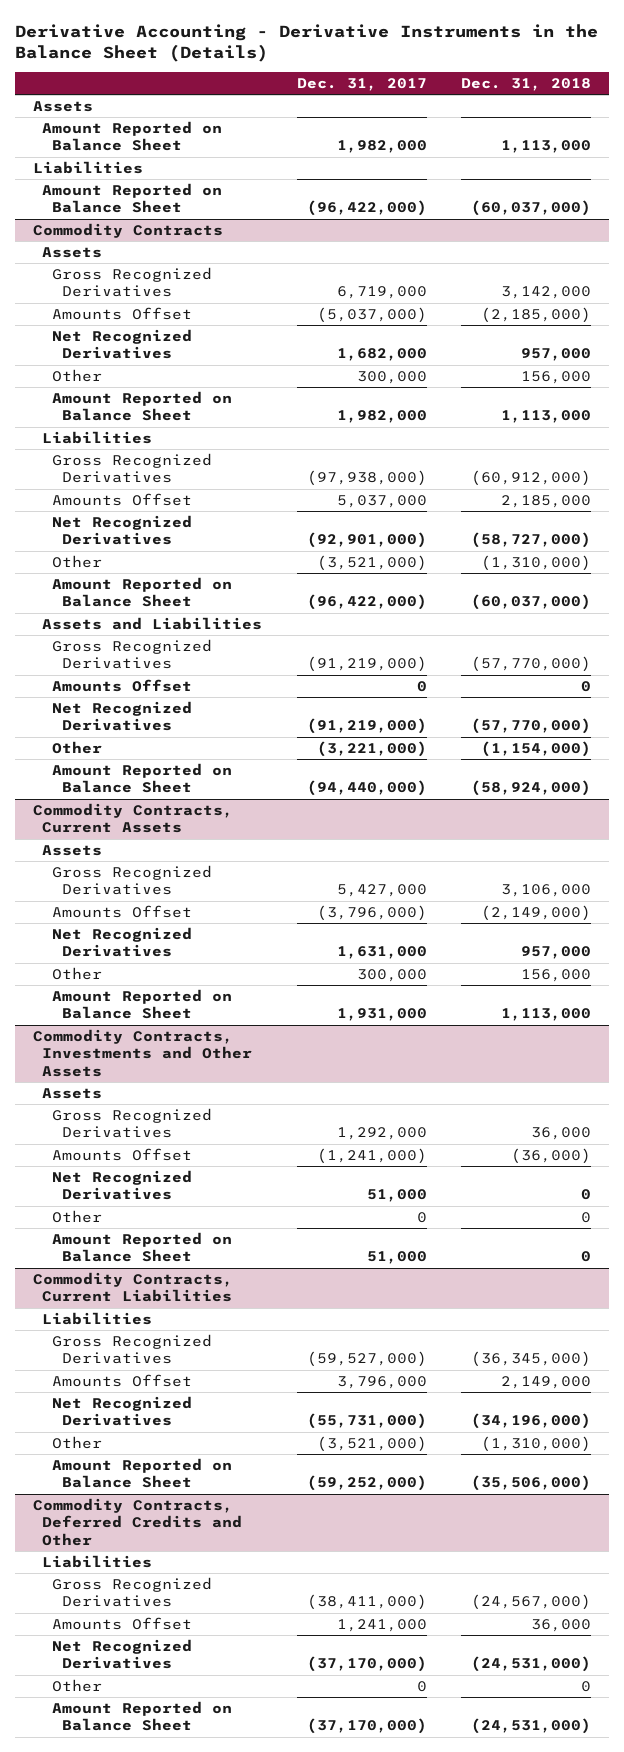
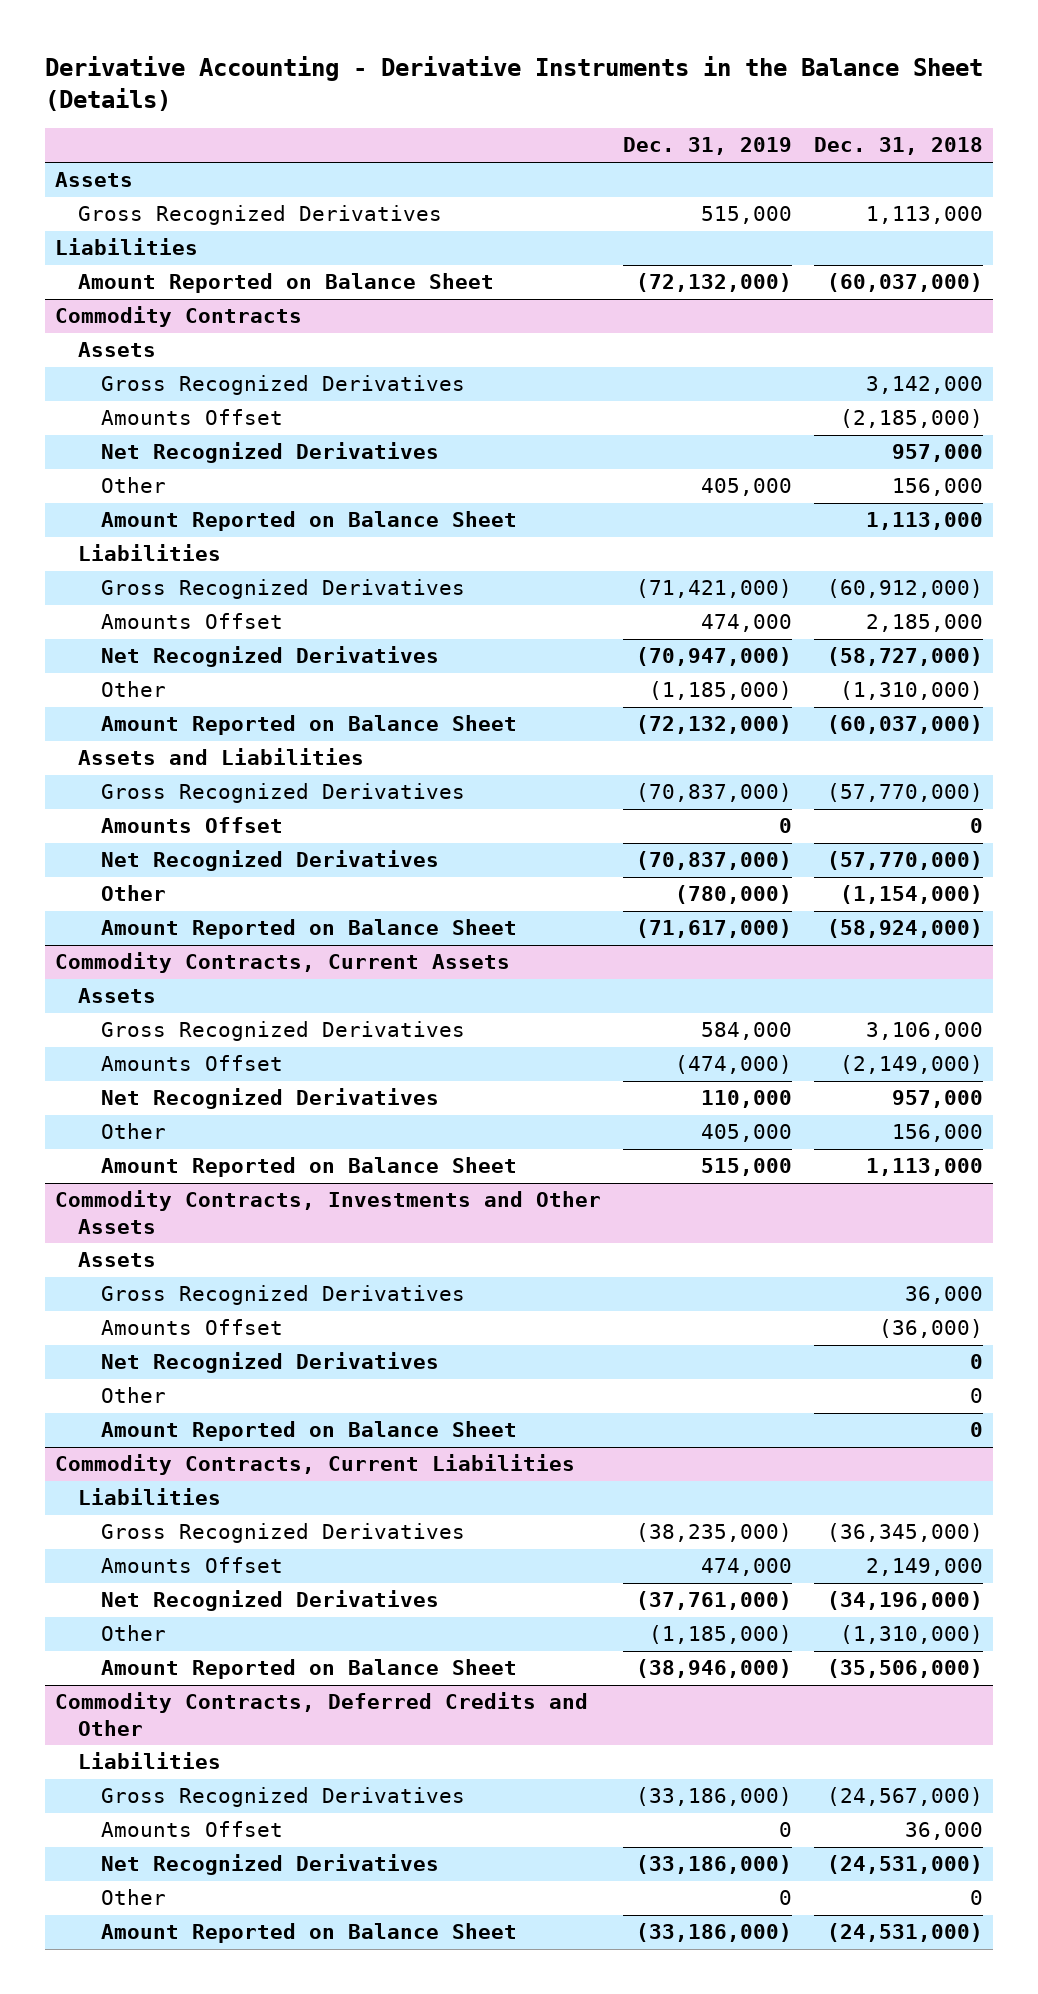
- | Dec. 31, 2017 | Dec. 31, 2018
+ | Dec. 31, 2019 | Dec. 31, 2018
- Amount Reported on Balance Sheet | 1,982,000 | 1,113,000
+ Gross Recognized Derivatives | 515,000 | 1,113,000

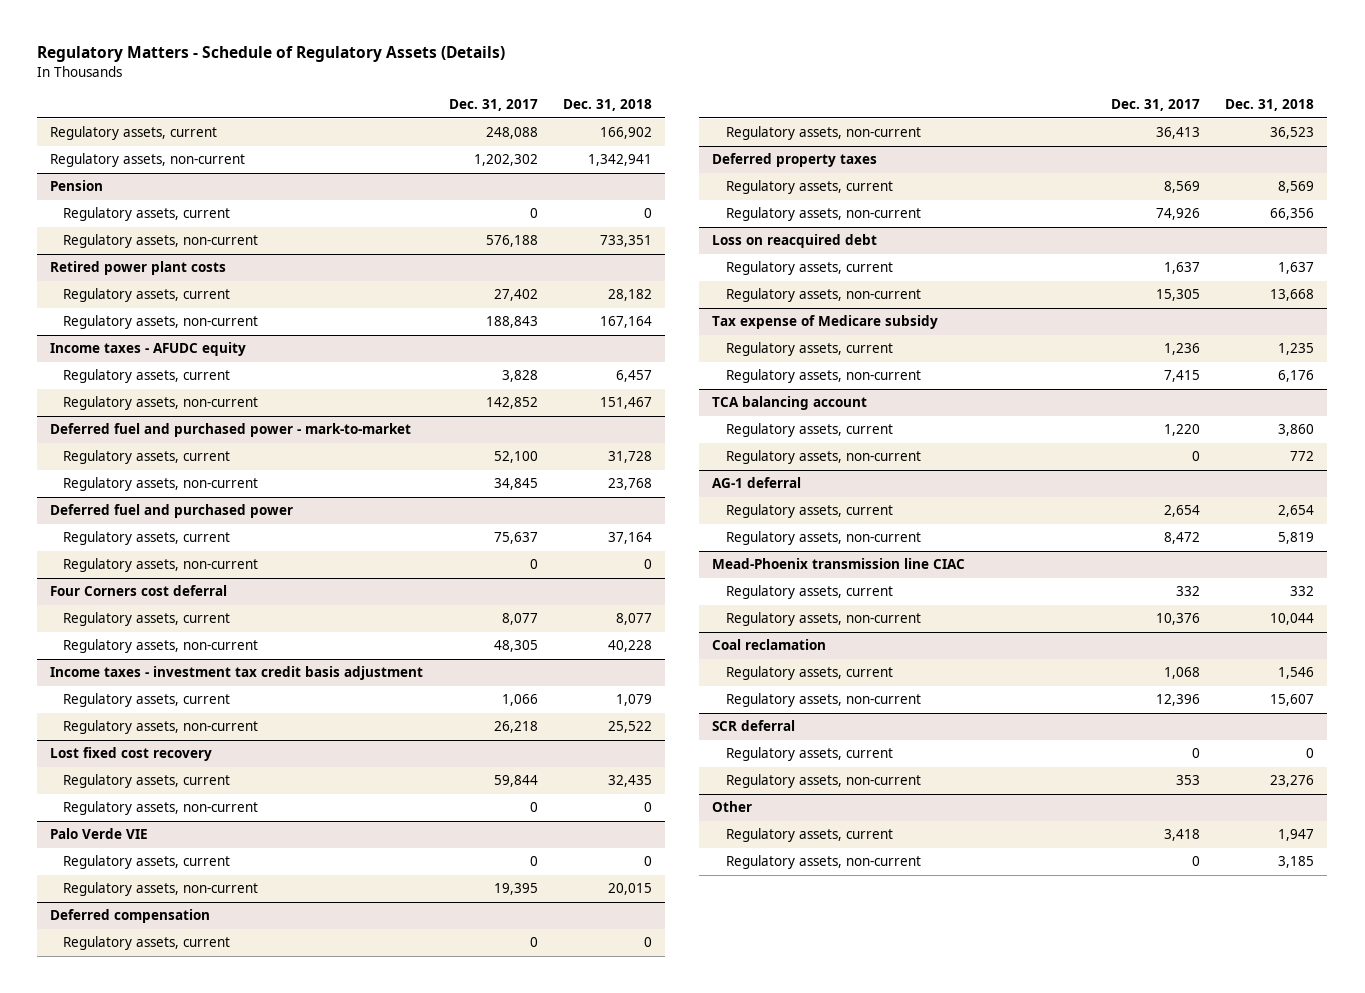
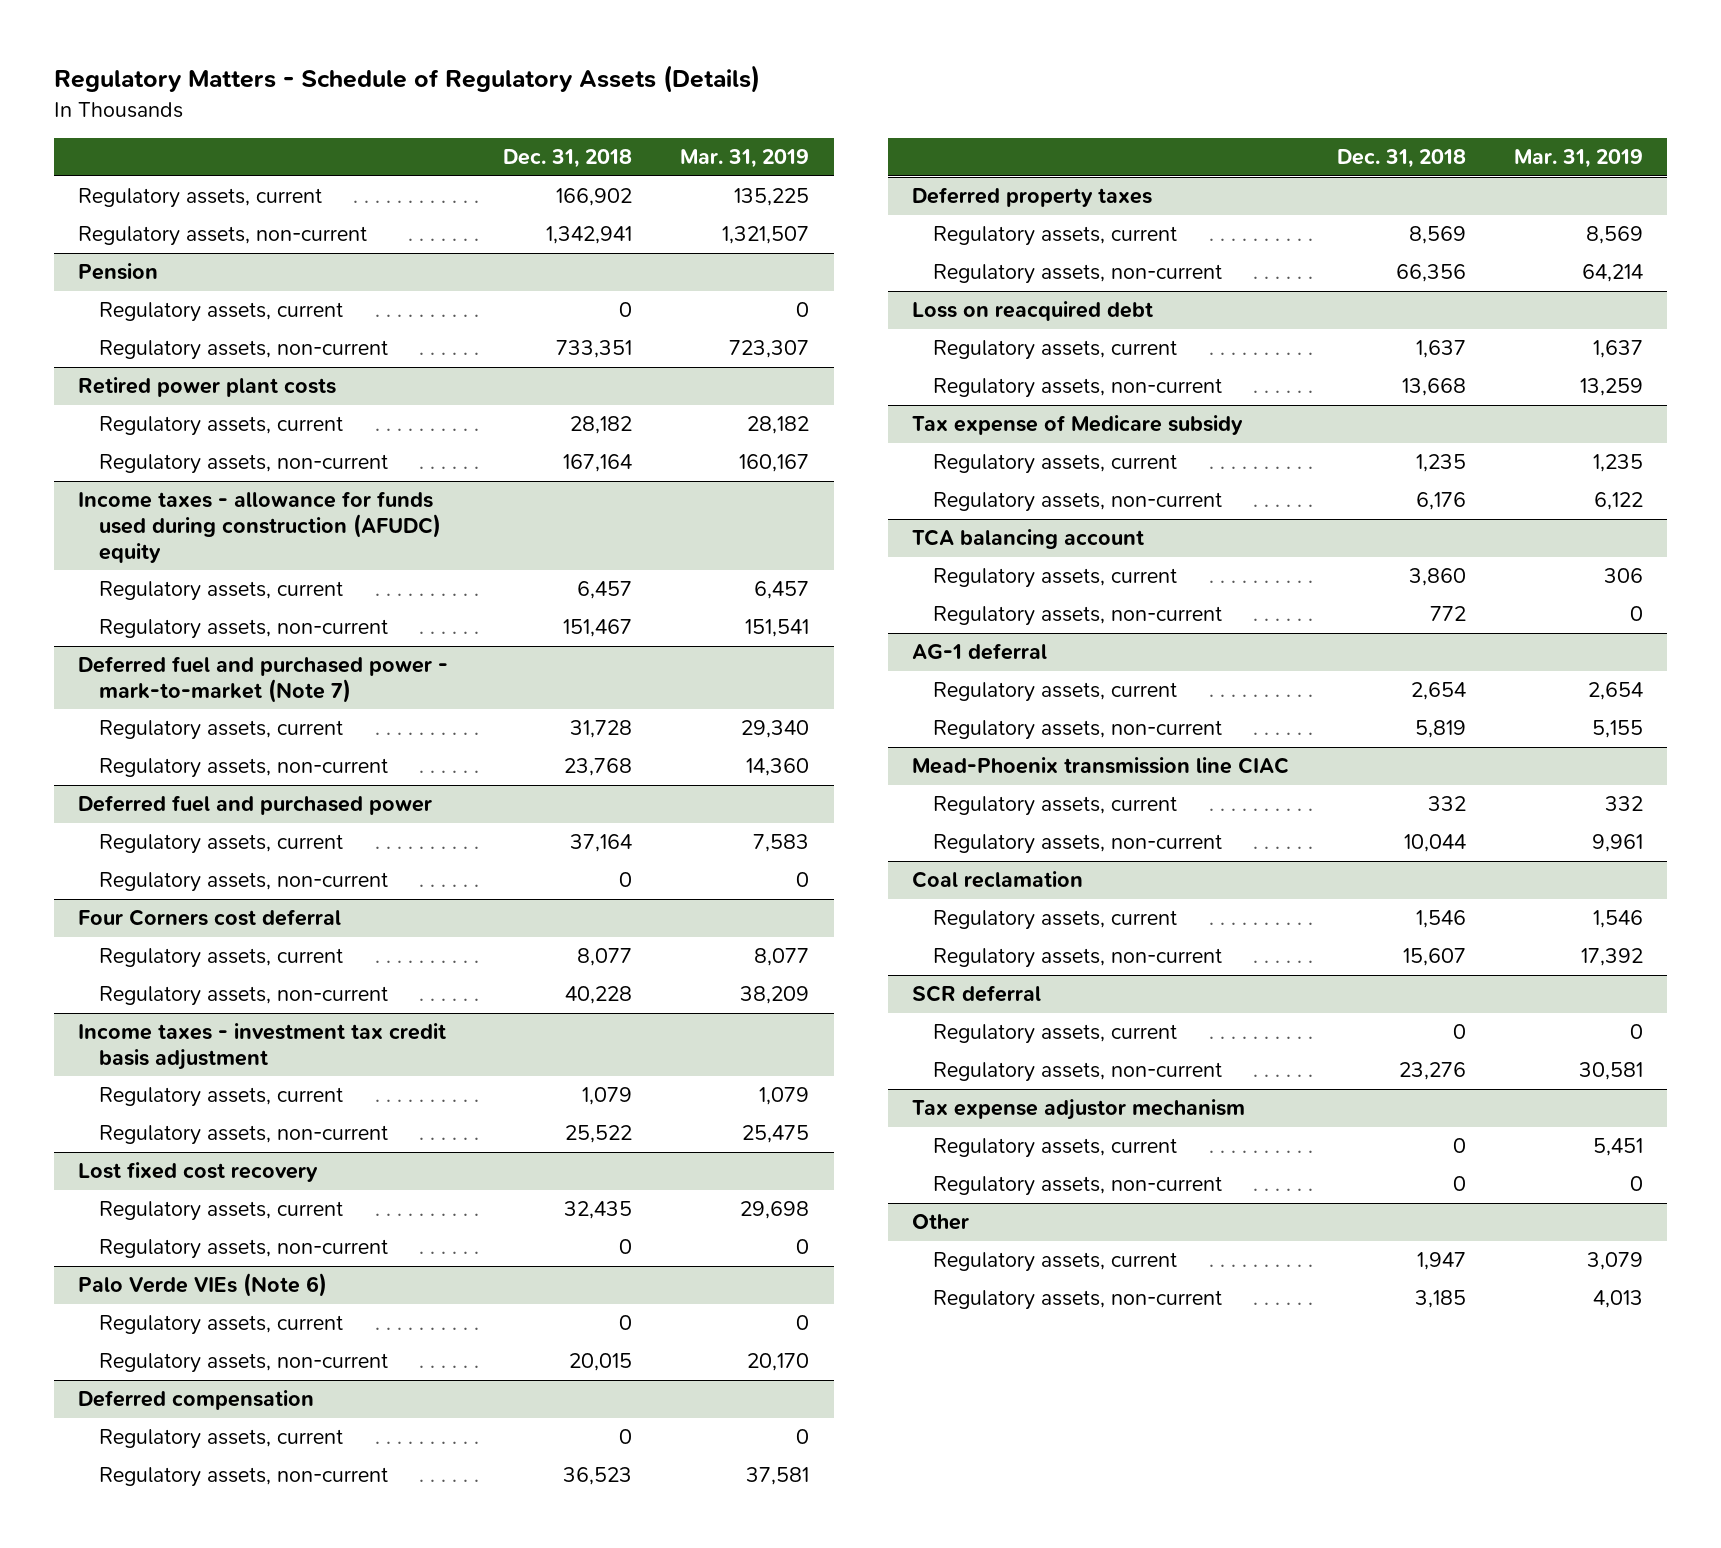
- | Dec. 31, 2017 | Dec. 31, 2018
+ | Dec. 31, 2018 | Mar. 31, 2019
- Income taxes - AFUDC equity
+ Income taxes - allowance for funds used during construction (AFUDC) equity
- Deferred fuel and purchased power - mark-to-market
+ Deferred fuel and purchased power - mark-to-market (Note 7)
- Palo Verde VIE
+ Palo Verde VIEs (Note 6)
+ Tax expense adjustor mechanism
+ Regulatory assets, current | 0 | 5,451
+ Regulatory assets, non-current | 0 | 0

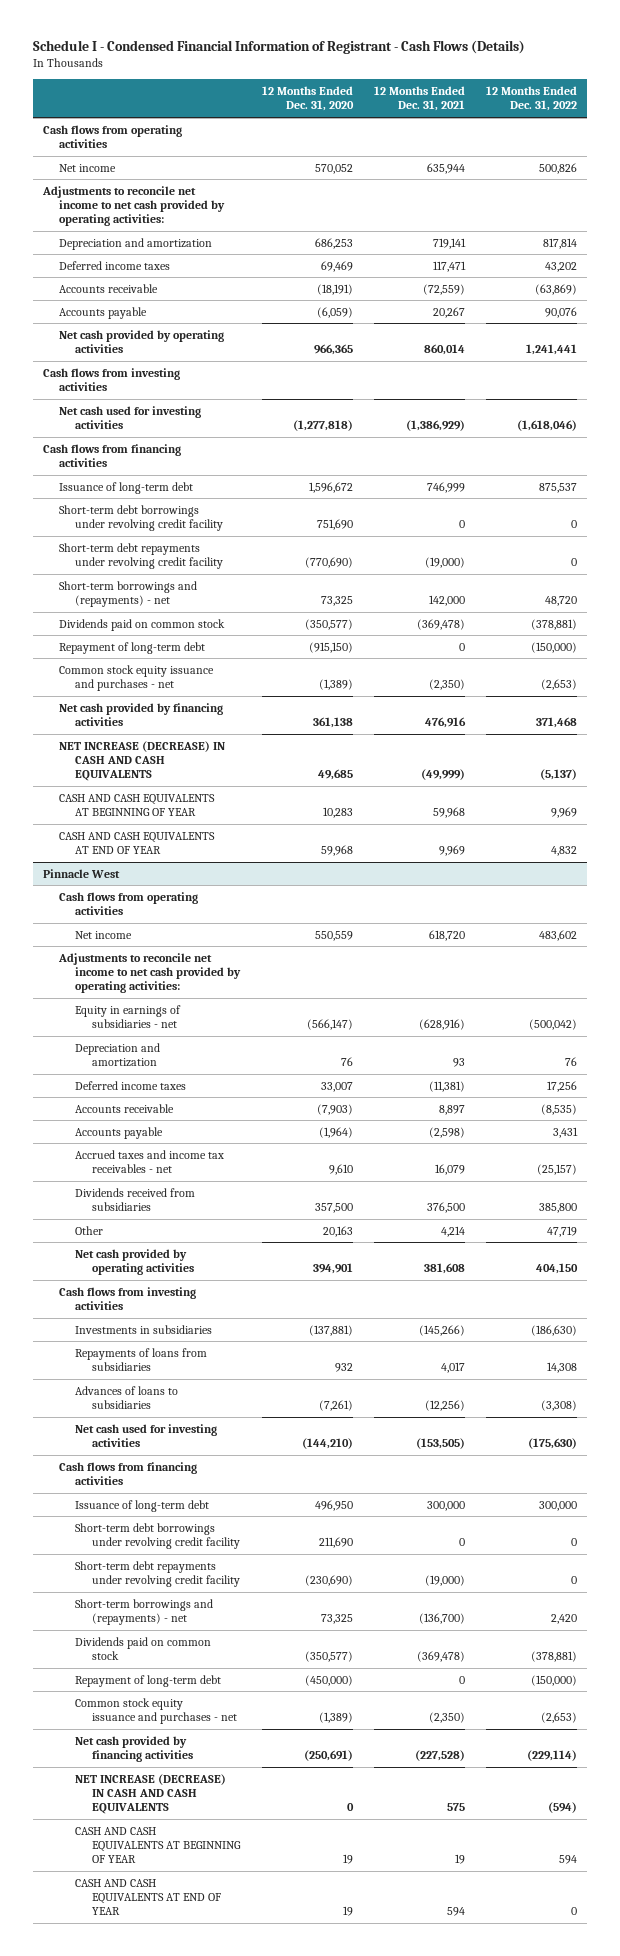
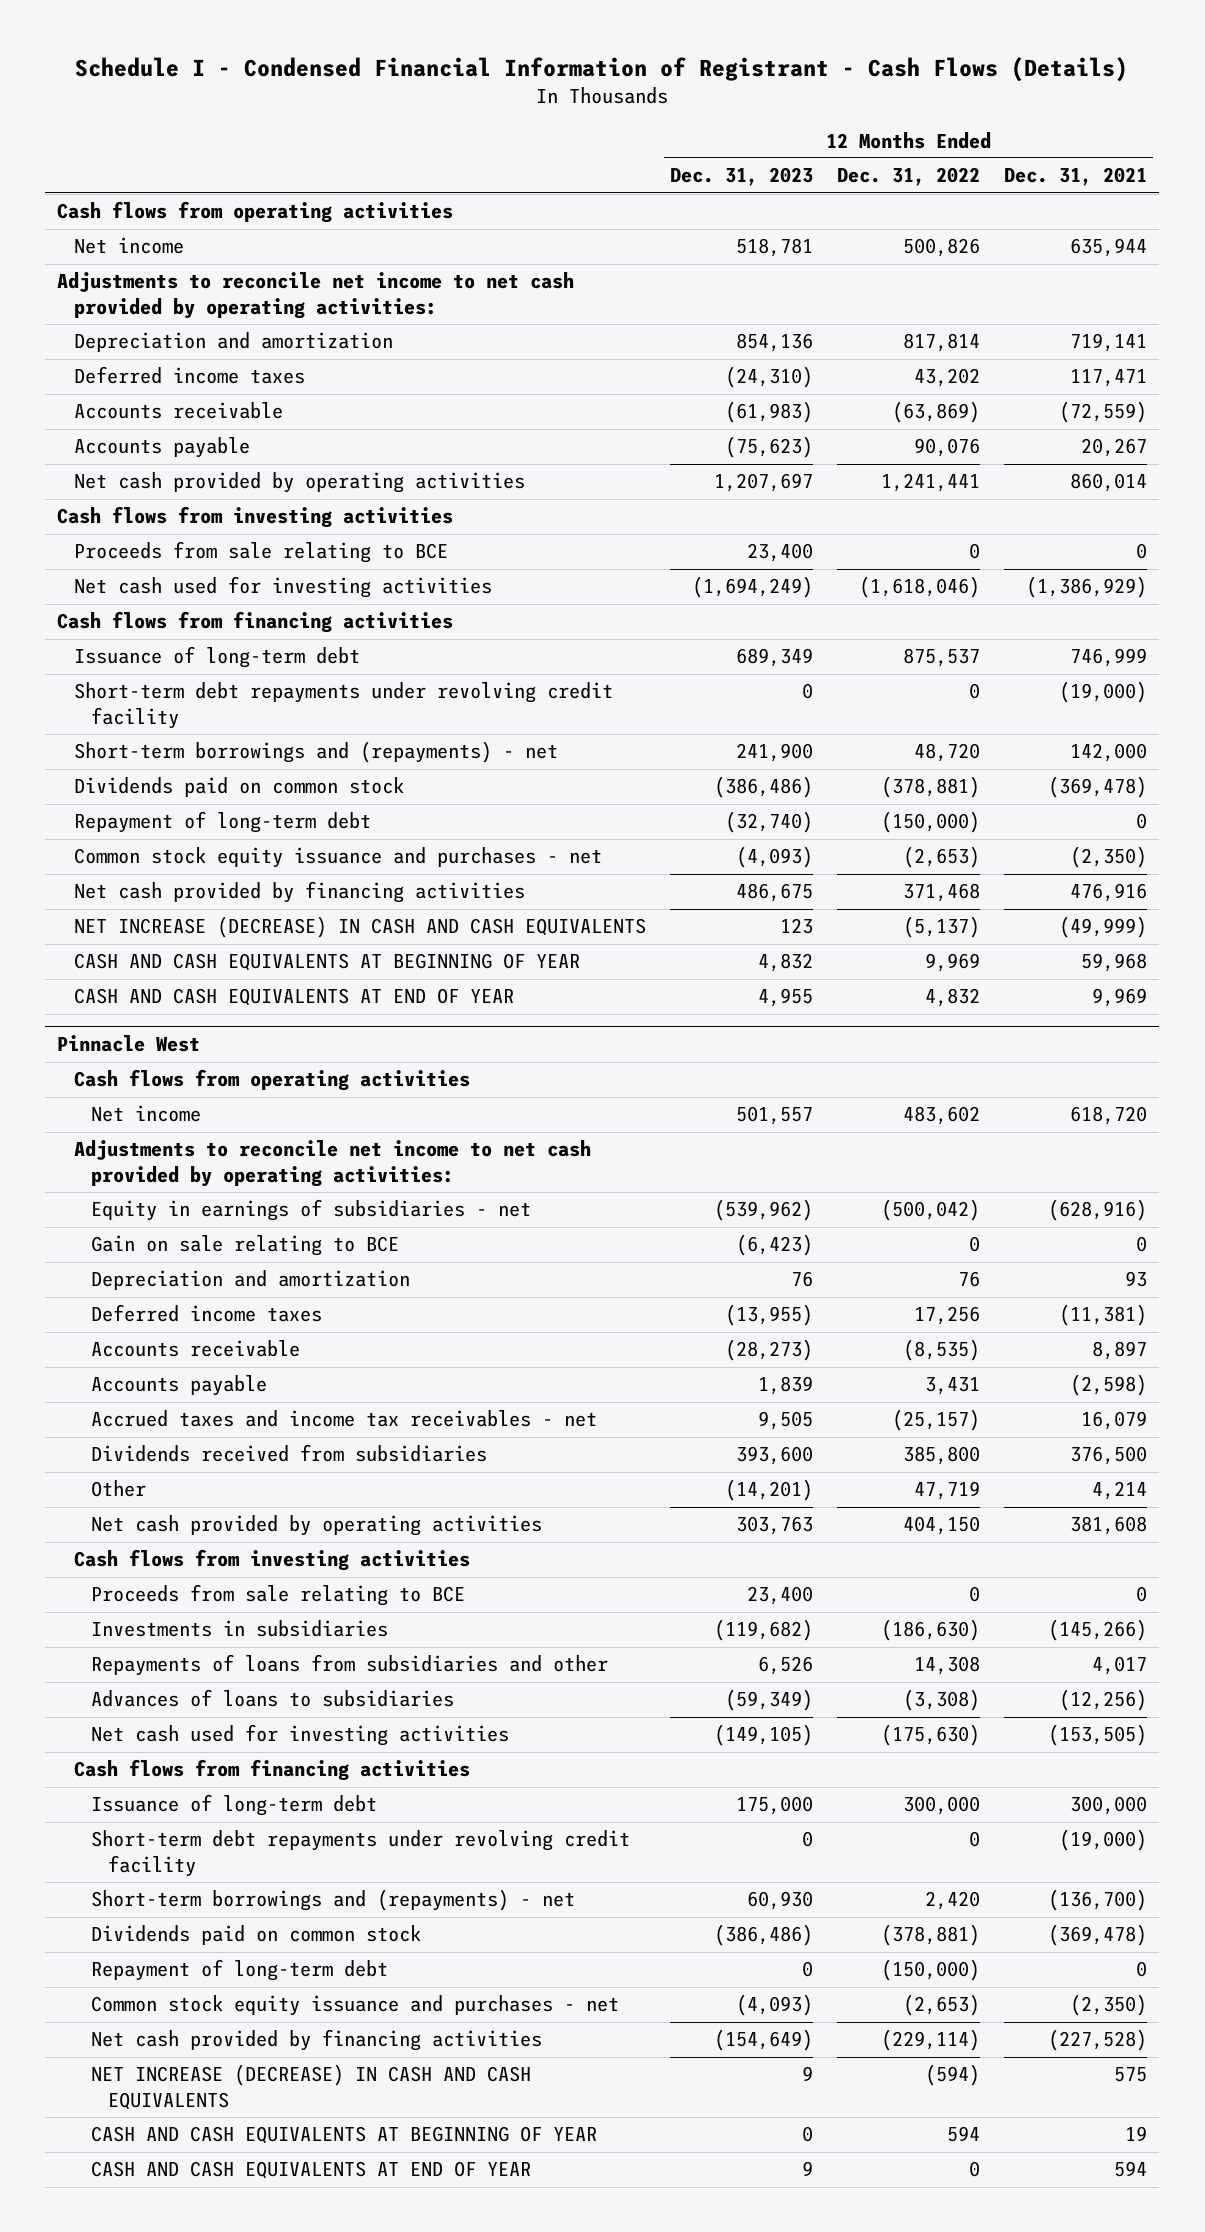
- | 12 Months Ended Dec. 31, 2020 | 12 Months Ended Dec. 31, 2021 | 12 Months Ended Dec. 31, 2022
+ | 12 Months Ended Dec. 31, 2023 | 12 Months Ended Dec. 31, 2022 | 12 Months Ended Dec. 31, 2021
+ Proceeds from sale relating to BCE | 23,400 | 0 | 0
- Short-term debt borrowings under revolving credit facility | 751,690 | 0 | 0
@ Pinnacle West
+ Gain on sale relating to BCE | (6,423) | 0 | 0
+ Proceeds from sale relating to BCE | 23,400 | 0 | 0
- Repayments of loans from subsidiaries | 932 | 4,017 | 14,308
+ Repayments of loans from subsidiaries and other | 6,526 | 14,308 | 4,017
- Short-term debt borrowings under revolving credit facility | 211,690 | 0 | 0

